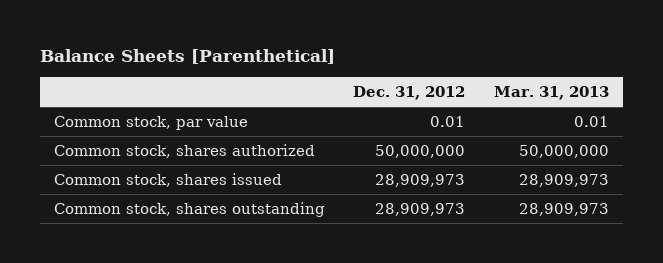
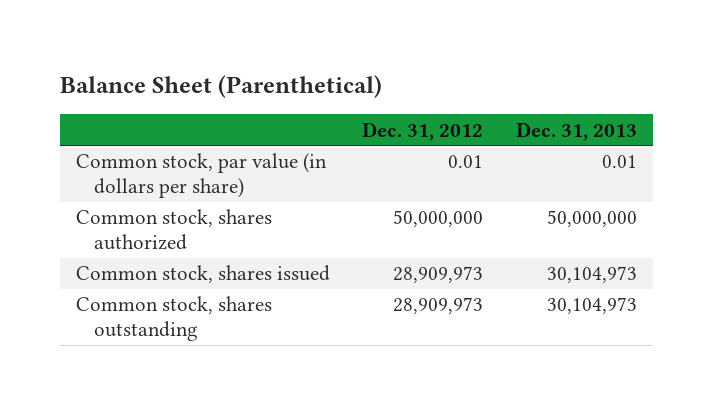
- Balance Sheets [Parenthetical]
+ Balance Sheet (Parenthetical)
- | Dec. 31, 2012 | Mar. 31, 2013
+ | Dec. 31, 2012 | Dec. 31, 2013
- Common stock, par value | 0.01 | 0.01
+ Common stock, par value (in dollars per share) | 0.01 | 0.01

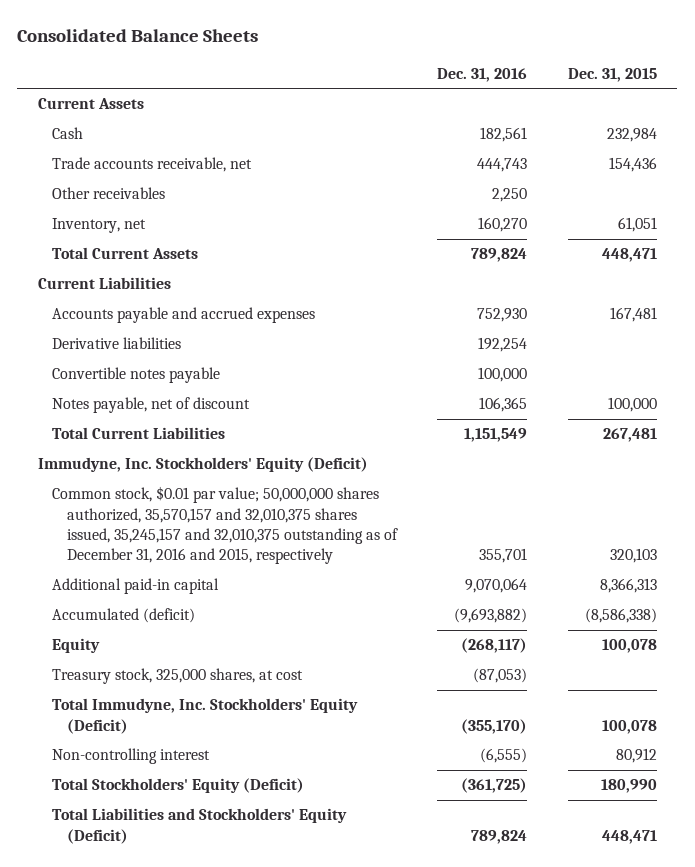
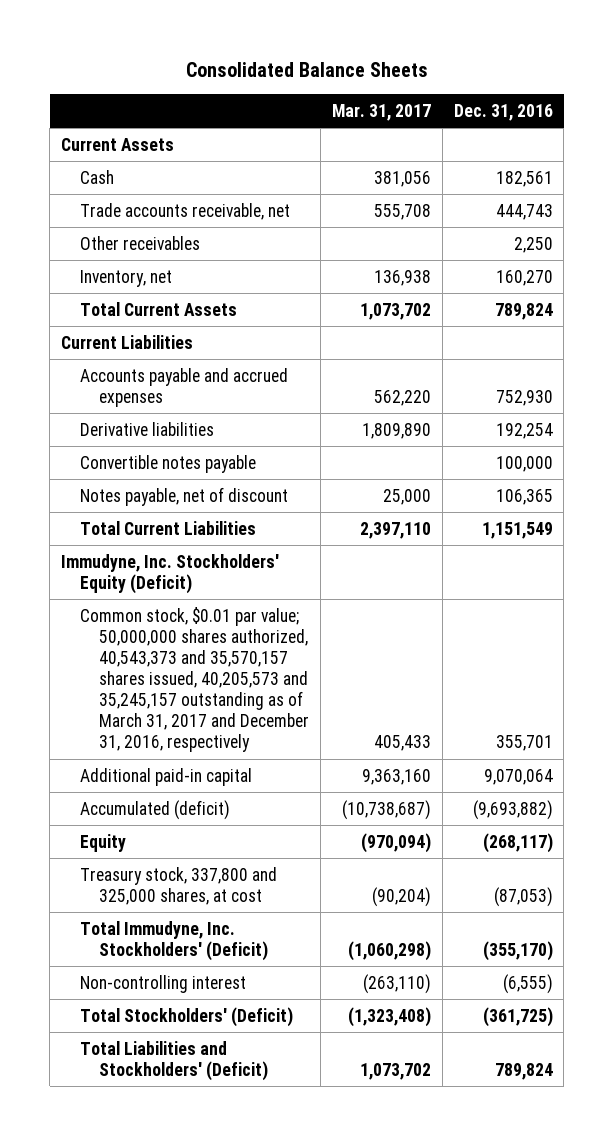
- | Dec. 31, 2016 | Dec. 31, 2015
+ | Mar. 31, 2017 | Dec. 31, 2016
- Common stock, $0.01 par value; 50,000,000 shares authorized, 35,570,157 and 32,010,375 shares issued, 35,245,157 and 32,010,375 outstanding as of December 31, 2016 and 2015, respectively | 355,701 | 320,103
+ Common stock, $0.01 par value; 50,000,000 shares authorized, 40,543,373 and 35,570,157 shares issued, 40,205,573 and 35,245,157 outstanding as of March 31, 2017 and December 31, 2016, respectively | 405,433 | 355,701
- Treasury stock, 325,000 shares, at cost | (87,053) |
- Total Immudyne, Inc. Stockholders' Equity (Deficit) | (355,170) | 100,078
+ Treasury stock, 337,800 and 325,000 shares, at cost | (90,204) | (87,053)
+ Total Immudyne, Inc. Stockholders' (Deficit) | (1,060,298) | (355,170)
- Total Stockholders' Equity (Deficit) | (361,725) | 180,990
- Total Liabilities and Stockholders' Equity (Deficit) | 789,824 | 448,471
+ Total Stockholders' (Deficit) | (1,323,408) | (361,725)
+ Total Liabilities and Stockholders' (Deficit) | 1,073,702 | 789,824

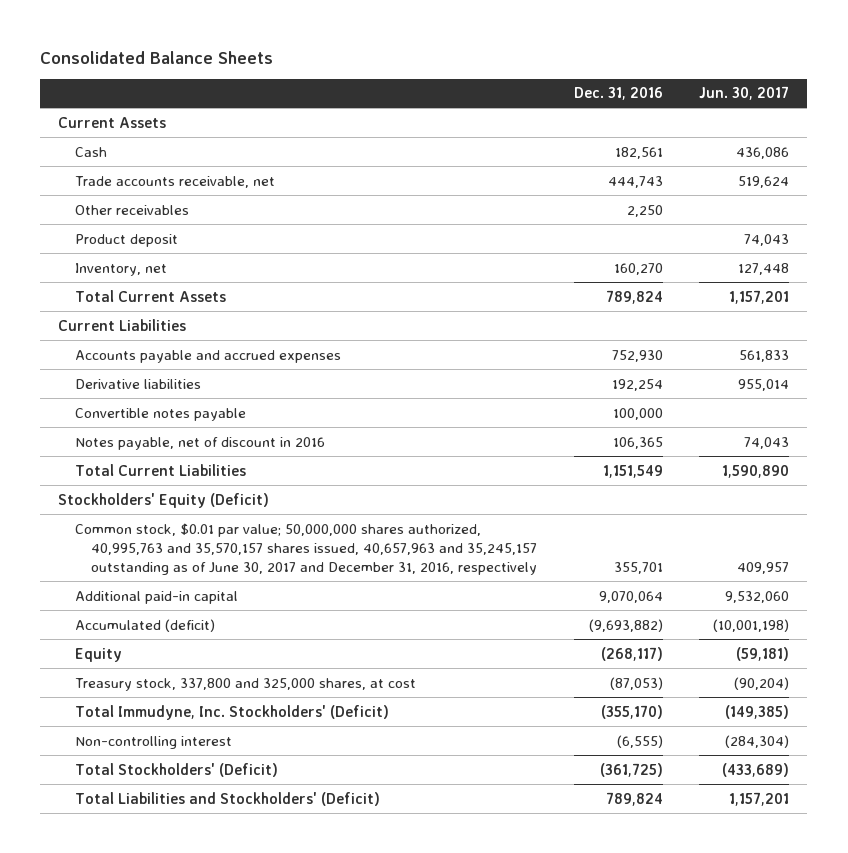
- | Mar. 31, 2017 | Dec. 31, 2016
+ | Dec. 31, 2016 | Jun. 30, 2017
+ Product deposit | | 74,043
- Notes payable, net of discount | 25,000 | 106,365
+ Notes payable, net of discount in 2016 | 106,365 | 74,043
- Immudyne, Inc. Stockholders' Equity (Deficit)
- Common stock, $0.01 par value; 50,000,000 shares authorized, 40,543,373 and 35,570,157 shares issued, 40,205,573 and 35,245,157 outstanding as of March 31, 2017 and December 31, 2016, respectively | 405,433 | 355,701
+ Stockholders' Equity (Deficit)
+ Common stock, $0.01 par value; 50,000,000 shares authorized, 40,995,763 and 35,570,157 shares issued, 40,657,963 and 35,245,157 outstanding as of June 30, 2017 and December 31, 2016, respectively | 355,701 | 409,957

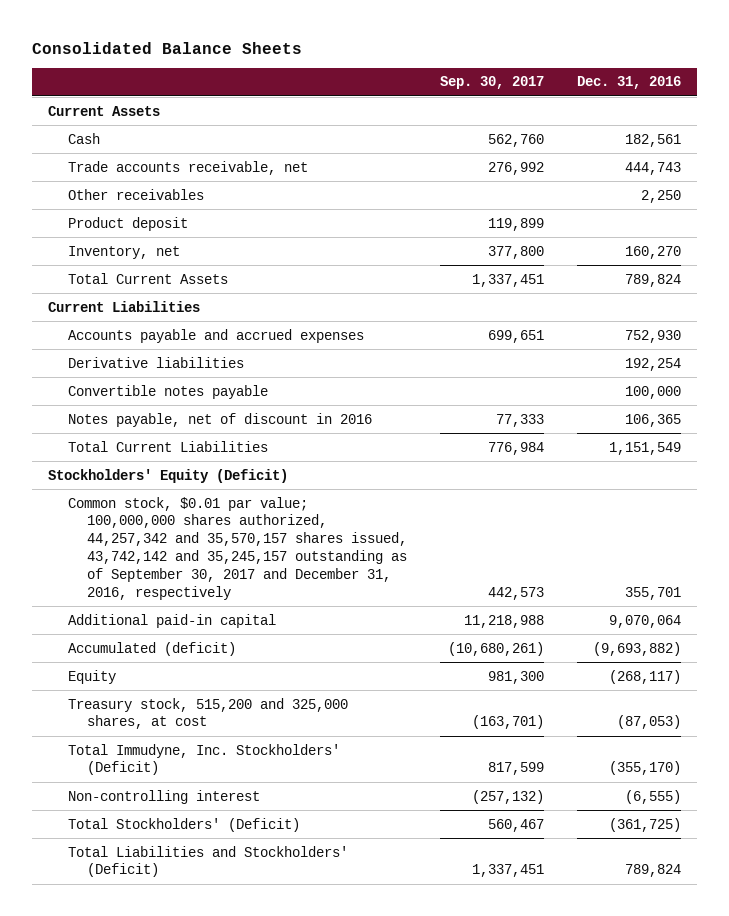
- | Dec. 31, 2016 | Jun. 30, 2017
+ | Sep. 30, 2017 | Dec. 31, 2016
- Common stock, $0.01 par value; 50,000,000 shares authorized, 40,995,763 and 35,570,157 shares issued, 40,657,963 and 35,245,157 outstanding as of June 30, 2017 and December 31, 2016, respectively | 355,701 | 409,957
+ Common stock, $0.01 par value; 100,000,000 shares authorized, 44,257,342 and 35,570,157 shares issued, 43,742,142 and 35,245,157 outstanding as of September 30, 2017 and December 31, 2016, respectively | 442,573 | 355,701
- Treasury stock, 337,800 and 325,000 shares, at cost | (87,053) | (90,204)
+ Treasury stock, 515,200 and 325,000 shares, at cost | (163,701) | (87,053)

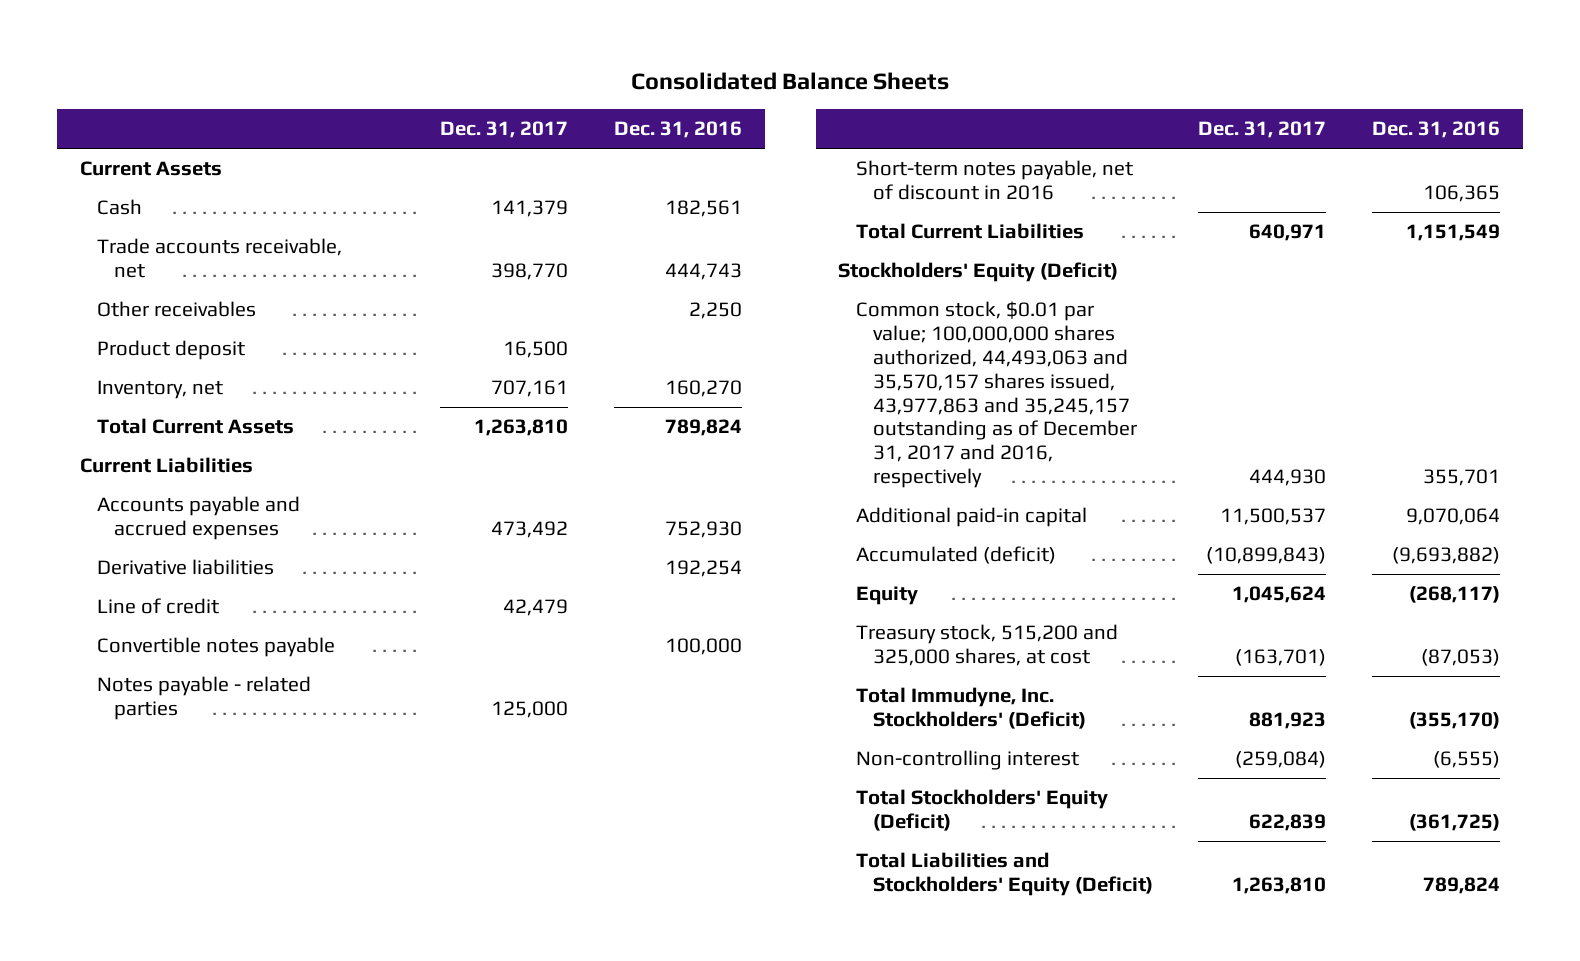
- | Sep. 30, 2017 | Dec. 31, 2016
+ | Dec. 31, 2017 | Dec. 31, 2016
+ Line of credit | 42,479 |
- Notes payable, net of discount in 2016 | 77,333 | 106,365
+ Notes payable - related parties | 125,000 |
+ Short-term notes payable, net of discount in 2016 | | 106,365
- Common stock, $0.01 par value; 100,000,000 shares authorized, 44,257,342 and 35,570,157 shares issued, 43,742,142 and 35,245,157 outstanding as of September 30, 2017 and December 31, 2016, respectively | 442,573 | 355,701
+ Common stock, $0.01 par value; 100,000,000 shares authorized, 44,493,063 and 35,570,157 shares issued, 43,977,863 and 35,245,157 outstanding as of December 31, 2017 and 2016, respectively | 444,930 | 355,701
- Total Stockholders' (Deficit) | 560,467 | (361,725)
- Total Liabilities and Stockholders' (Deficit) | 1,337,451 | 789,824
+ Total Stockholders' Equity (Deficit) | 622,839 | (361,725)
+ Total Liabilities and Stockholders' Equity (Deficit) | 1,263,810 | 789,824

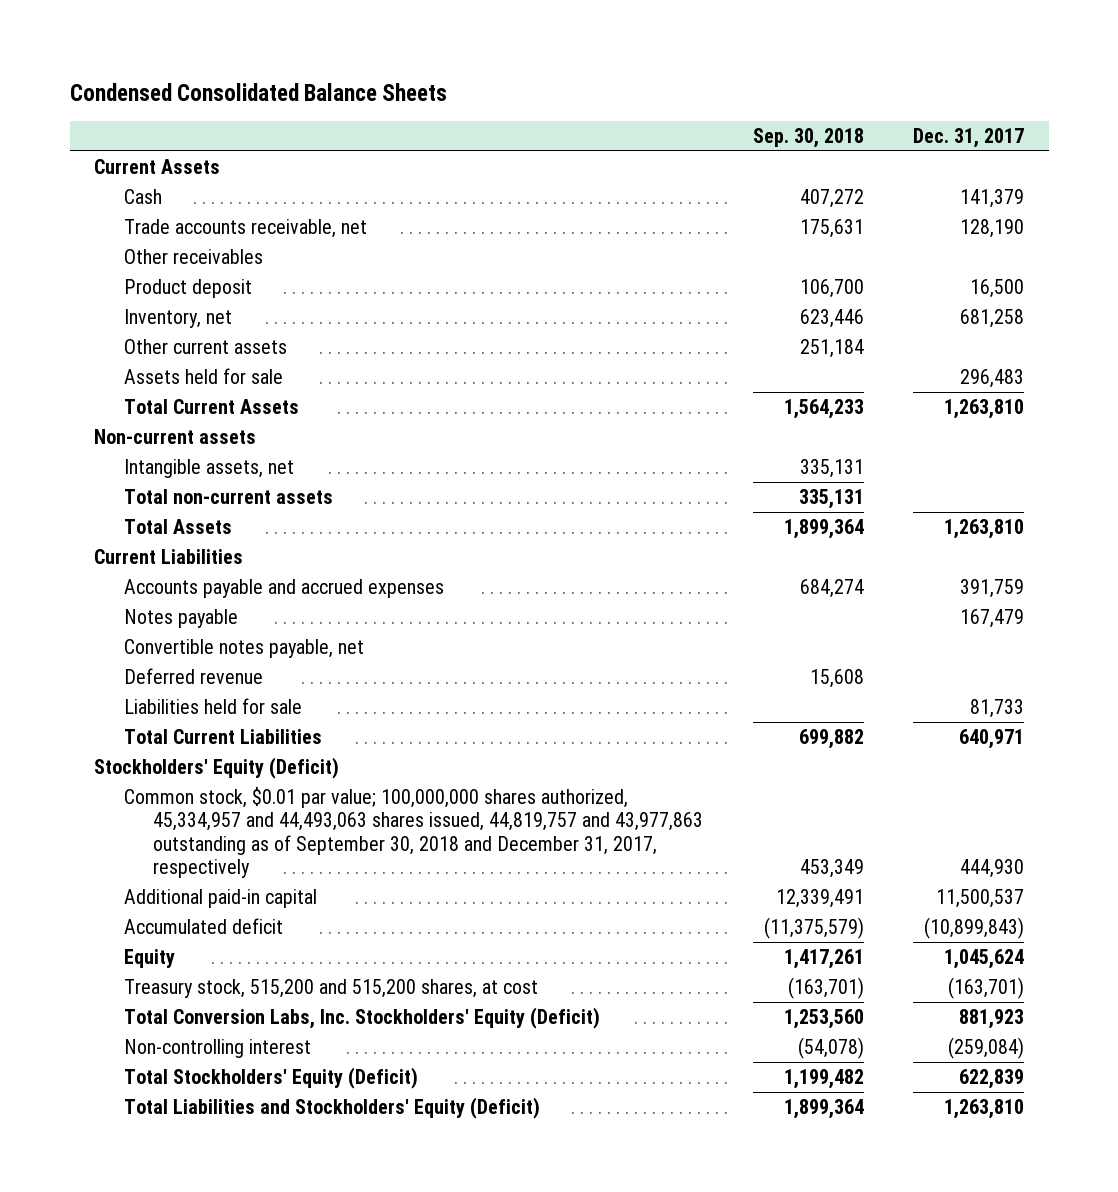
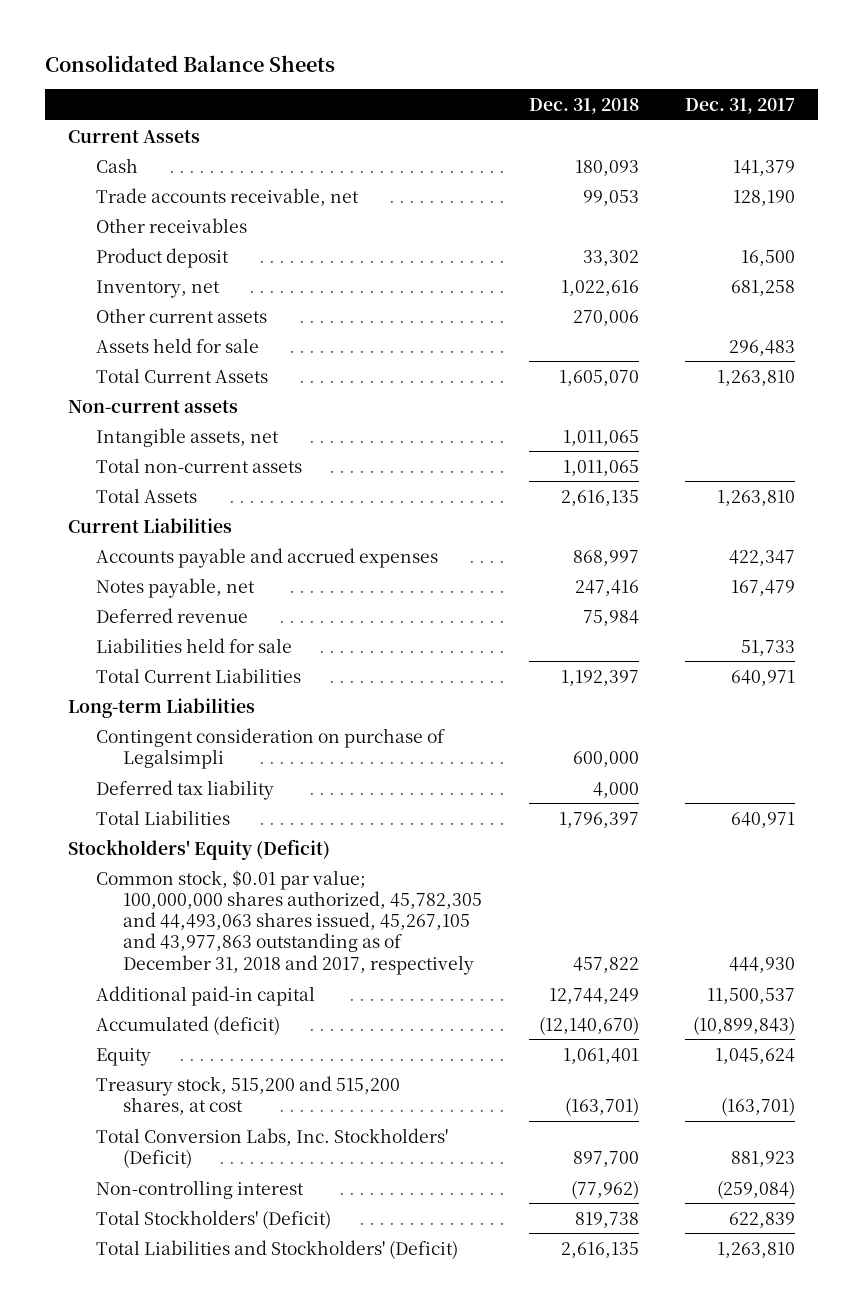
- Condensed Consolidated Balance Sheets
+ Consolidated Balance Sheets
- | Sep. 30, 2018 | Dec. 31, 2017
+ | Dec. 31, 2018 | Dec. 31, 2017
- Accounts payable and accrued expenses | 684,274 | 391,759
- Notes payable | | 167,479
- Convertible notes payable, net
+ Accounts payable and accrued expenses | 868,997 | 422,347
+ Notes payable, net | 247,416 | 167,479
- Liabilities held for sale | | 81,733
+ Liabilities held for sale | | 51,733
+ Long-term Liabilities
+ Contingent consideration on purchase of Legalsimpli | 600,000 |
+ Deferred tax liability | 4,000 |
+ Total Liabilities | 1,796,397 | 640,971
- Common stock, $0.01 par value; 100,000,000 shares authorized, 45,334,957 and 44,493,063 shares issued, 44,819,757 and 43,977,863 outstanding as of September 30, 2018 and December 31, 2017, respectively | 453,349 | 444,930
+ Common stock, $0.01 par value; 100,000,000 shares authorized, 45,782,305 and 44,493,063 shares issued, 45,267,105 and 43,977,863 outstanding as of December 31, 2018 and 2017, respectively | 457,822 | 444,930
- Accumulated deficit | (11,375,579) | (10,899,843)
+ Accumulated (deficit) | (12,140,670) | (10,899,843)
- Total Conversion Labs, Inc. Stockholders' Equity (Deficit) | 1,253,560 | 881,923
+ Total Conversion Labs, Inc. Stockholders' (Deficit) | 897,700 | 881,923
- Total Stockholders' Equity (Deficit) | 1,199,482 | 622,839
- Total Liabilities and Stockholders' Equity (Deficit) | 1,899,364 | 1,263,810
+ Total Stockholders' (Deficit) | 819,738 | 622,839
+ Total Liabilities and Stockholders' (Deficit) | 2,616,135 | 1,263,810

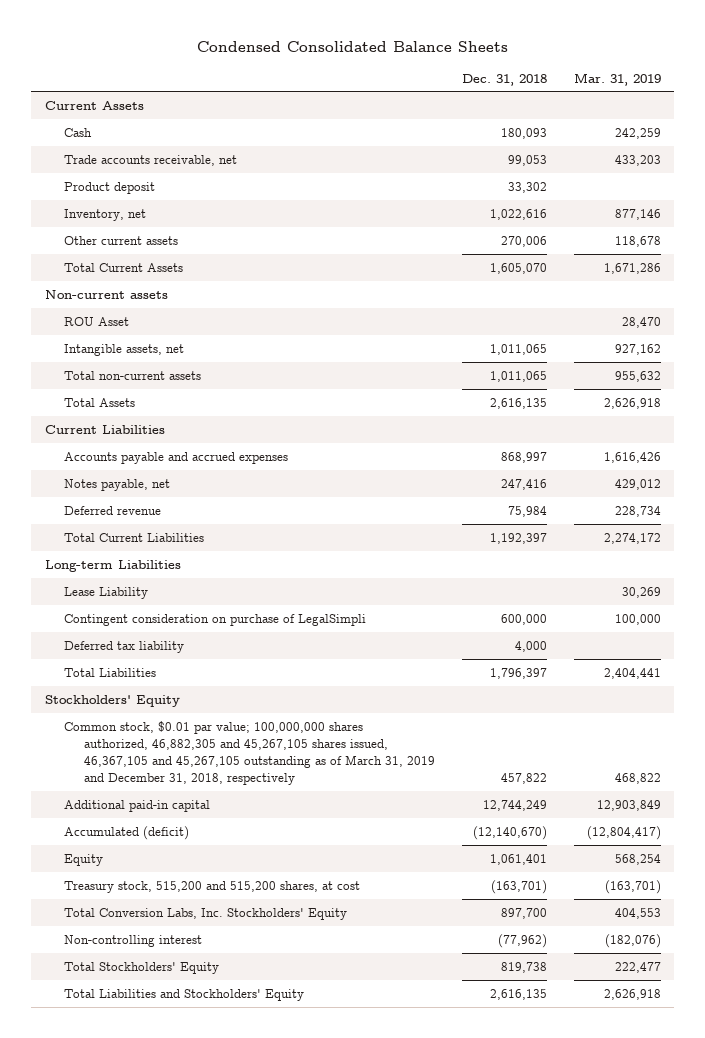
- Consolidated Balance Sheets
+ Condensed Consolidated Balance Sheets
- | Dec. 31, 2018 | Dec. 31, 2017
+ | Dec. 31, 2018 | Mar. 31, 2019
- Other receivables
- Assets held for sale | | 296,483
+ ROU Asset | | 28,470
- Liabilities held for sale | | 51,733
- Contingent consideration on purchase of Legalsimpli | 600,000 |
+ Lease Liability | | 30,269
+ Contingent consideration on purchase of LegalSimpli | 600,000 | 100,000
- Stockholders' Equity (Deficit)
- Common stock, $0.01 par value; 100,000,000 shares authorized, 45,782,305 and 44,493,063 shares issued, 45,267,105 and 43,977,863 outstanding as of December 31, 2018 and 2017, respectively | 457,822 | 444,930
+ Stockholders' Equity
+ Common stock, $0.01 par value; 100,000,000 shares authorized, 46,882,305 and 45,267,105 shares issued, 46,367,105 and 45,267,105 outstanding as of March 31, 2019 and December 31, 2018, respectively | 457,822 | 468,822
- Total Conversion Labs, Inc. Stockholders' (Deficit) | 897,700 | 881,923
+ Total Conversion Labs, Inc. Stockholders' Equity | 897,700 | 404,553
- Total Stockholders' (Deficit) | 819,738 | 622,839
- Total Liabilities and Stockholders' (Deficit) | 2,616,135 | 1,263,810
+ Total Stockholders' Equity | 819,738 | 222,477
+ Total Liabilities and Stockholders' Equity | 2,616,135 | 2,626,918

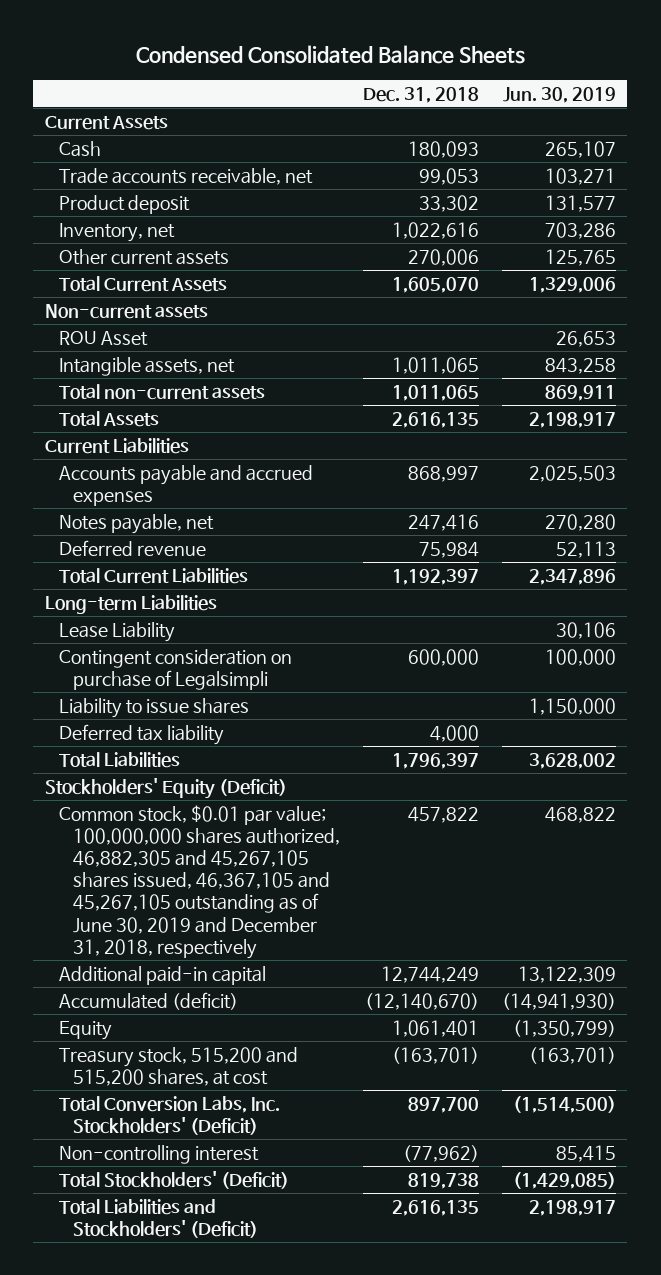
- | Dec. 31, 2018 | Mar. 31, 2019
+ | Dec. 31, 2018 | Jun. 30, 2019
- Contingent consideration on purchase of LegalSimpli | 600,000 | 100,000
+ Contingent consideration on purchase of Legalsimpli | 600,000 | 100,000
+ Liability to issue shares | | 1,150,000
- Stockholders' Equity
- Common stock, $0.01 par value; 100,000,000 shares authorized, 46,882,305 and 45,267,105 shares issued, 46,367,105 and 45,267,105 outstanding as of March 31, 2019 and December 31, 2018, respectively | 457,822 | 468,822
+ Stockholders' Equity (Deficit)
+ Common stock, $0.01 par value; 100,000,000 shares authorized, 46,882,305 and 45,267,105 shares issued, 46,367,105 and 45,267,105 outstanding as of June 30, 2019 and December 31, 2018, respectively | 457,822 | 468,822
- Total Conversion Labs, Inc. Stockholders' Equity | 897,700 | 404,553
+ Total Conversion Labs, Inc. Stockholders' (Deficit) | 897,700 | (1,514,500)
- Total Stockholders' Equity | 819,738 | 222,477
- Total Liabilities and Stockholders' Equity | 2,616,135 | 2,626,918
+ Total Stockholders' (Deficit) | 819,738 | (1,429,085)
+ Total Liabilities and Stockholders' (Deficit) | 2,616,135 | 2,198,917

